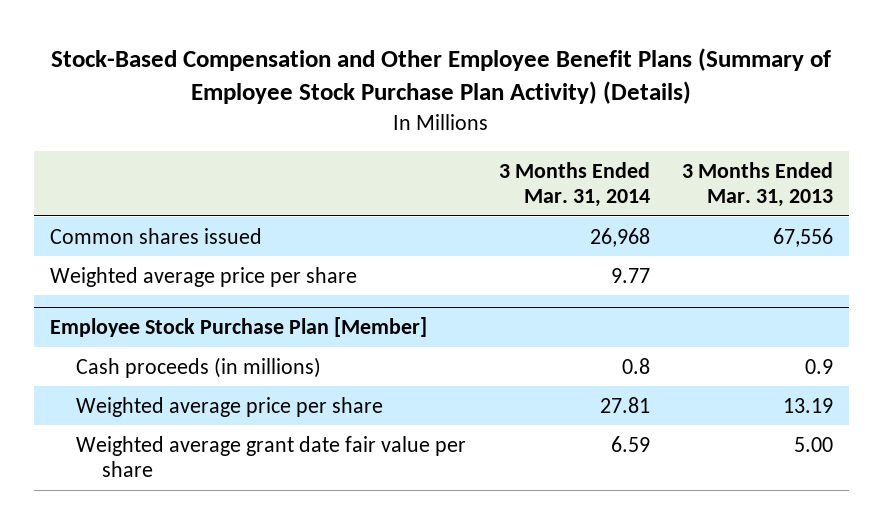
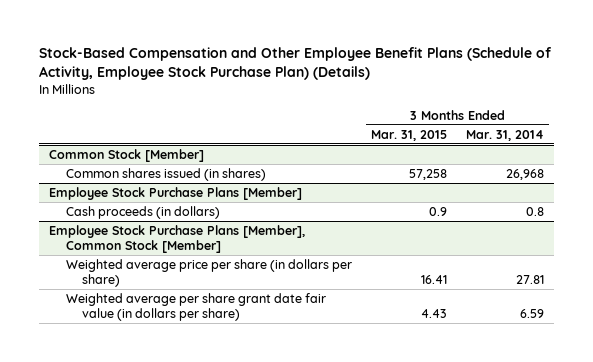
- Stock-Based Compensation and Other Employee Benefit Plans (Summary of Employee Stock Purchase Plan Activity) (Details)
+ Stock-Based Compensation and Other Employee Benefit Plans (Schedule of Activity, Employee Stock Purchase Plan) (Details)
- | 3 Months Ended Mar. 31, 2014 | 3 Months Ended Mar. 31, 2013
+ | 3 Months Ended Mar. 31, 2015 | 3 Months Ended Mar. 31, 2014
- Common shares issued | 26,968 | 67,556
- Weighted average price per share | 9.77 |
- Employee Stock Purchase Plan [Member]
- Cash proceeds (in millions) | 0.8 | 0.9
- Weighted average price per share | 27.81 | 13.19
- Weighted average grant date fair value per share | 6.59 | 5.00
+ Common Stock [Member]
+ Common shares issued (in shares) | 57,258 | 26,968
+ Employee Stock Purchase Plans [Member]
+ Cash proceeds (in dollars) | 0.9 | 0.8
+ Employee Stock Purchase Plans [Member], Common Stock [Member]
+ Weighted average price per share (in dollars per share) | 16.41 | 27.81
+ Weighted average per share grant date fair value (in dollars per share) | 4.43 | 6.59

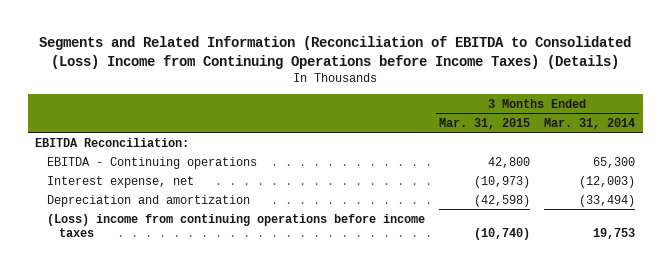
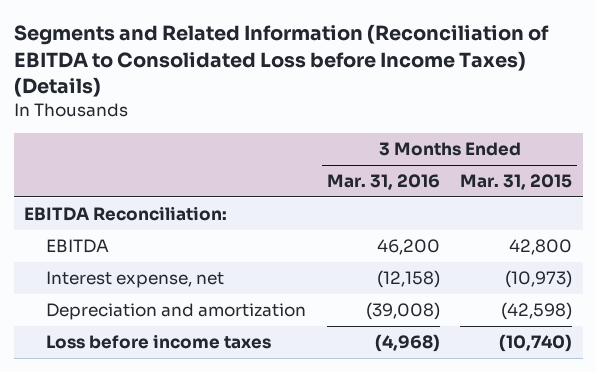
- Segments and Related Information (Reconciliation of EBITDA to Consolidated (Loss) Income from Continuing Operations before Income Taxes) (Details)
+ Segments and Related Information (Reconciliation of EBITDA to Consolidated Loss before Income Taxes) (Details)
- | 3 Months Ended Mar. 31, 2015 | 3 Months Ended Mar. 31, 2014
+ | 3 Months Ended Mar. 31, 2016 | 3 Months Ended Mar. 31, 2015
- EBITDA - Continuing operations | 42,800 | 65,300
+ EBITDA | 46,200 | 42,800
- (Loss) income from continuing operations before income taxes | (10,740) | 19,753
+ Loss before income taxes | (4,968) | (10,740)

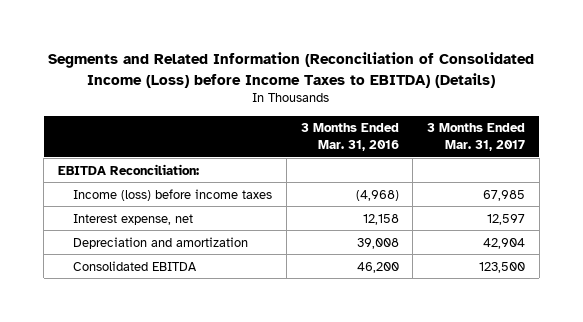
- Segments and Related Information (Reconciliation of EBITDA to Consolidated Loss before Income Taxes) (Details)
+ Segments and Related Information (Reconciliation of Consolidated Income (Loss) before Income Taxes to EBITDA) (Details)
- | 3 Months Ended Mar. 31, 2016 | 3 Months Ended Mar. 31, 2015
+ | 3 Months Ended Mar. 31, 2016 | 3 Months Ended Mar. 31, 2017
- EBITDA | 46,200 | 42,800
- Interest expense, net | (12,158) | (10,973)
- Depreciation and amortization | (39,008) | (42,598)
- Loss before income taxes | (4,968) | (10,740)
+ Income (loss) before income taxes | (4,968) | 67,985
+ Interest expense, net | 12,158 | 12,597
+ Depreciation and amortization | 39,008 | 42,904
+ Consolidated EBITDA | 46,200 | 123,500

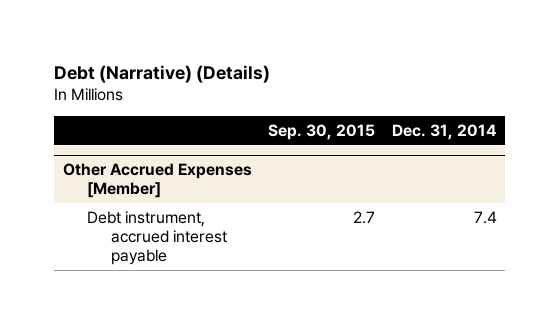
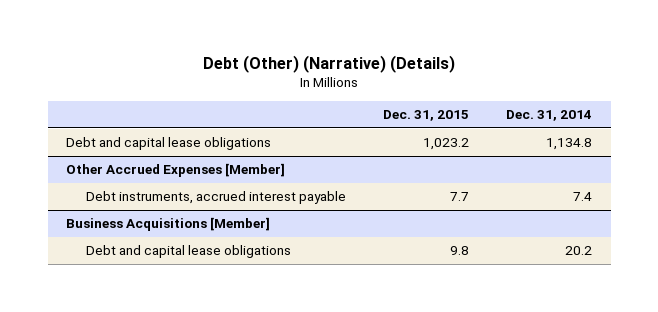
- Debt (Narrative) (Details)
+ Debt (Other) (Narrative) (Details)
- | Sep. 30, 2015 | Dec. 31, 2014
+ | Dec. 31, 2015 | Dec. 31, 2014
+ Debt and capital lease obligations | 1,023.2 | 1,134.8
@ Other Accrued Expenses [Member]
- Debt instrument, accrued interest payable | 2.7 | 7.4
+ Debt instruments, accrued interest payable | 7.7 | 7.4
+ Business Acquisitions [Member]
+ Debt and capital lease obligations | 9.8 | 20.2

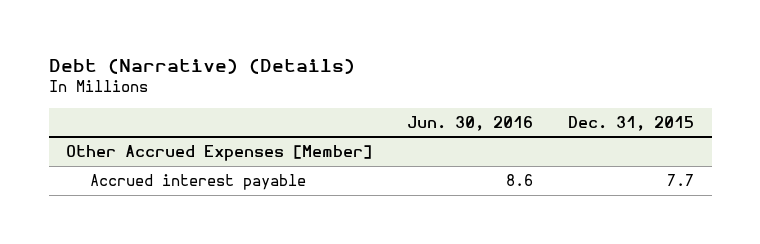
- Debt (Other) (Narrative) (Details)
+ Debt (Narrative) (Details)
- | Dec. 31, 2015 | Dec. 31, 2014
+ | Jun. 30, 2016 | Dec. 31, 2015
- Debt and capital lease obligations | 1,023.2 | 1,134.8
@ Other Accrued Expenses [Member]
- Debt instruments, accrued interest payable | 7.7 | 7.4
- Business Acquisitions [Member]
- Debt and capital lease obligations | 9.8 | 20.2
@ Other Accrued Expenses [Member]
+ Accrued interest payable | 8.6 | 7.7

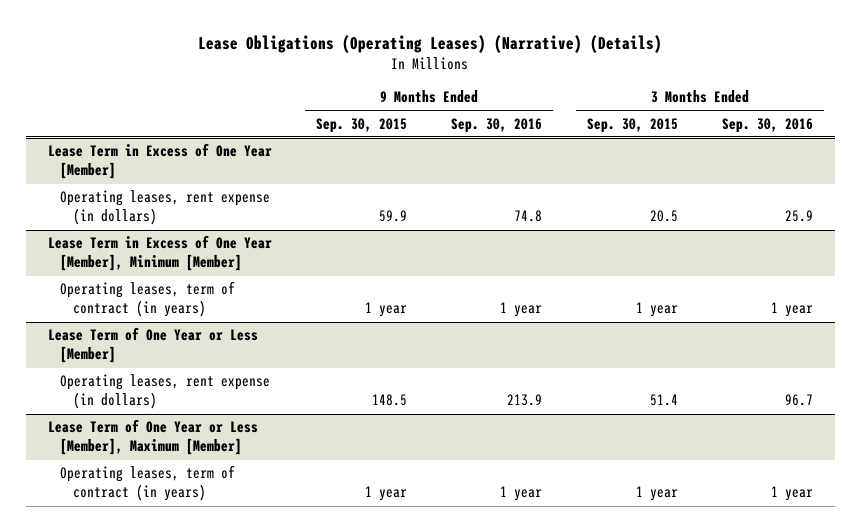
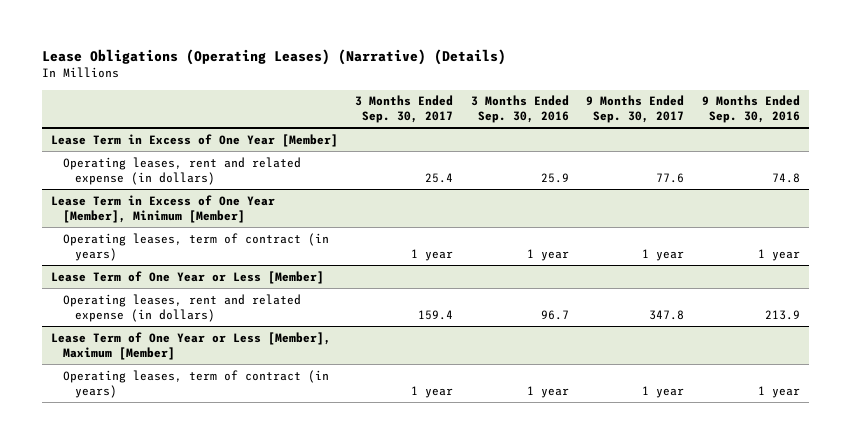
- | 9 Months Ended Sep. 30, 2015 | 9 Months Ended Sep. 30, 2016 | 3 Months Ended Sep. 30, 2015 | 3 Months Ended Sep. 30, 2016
+ | 3 Months Ended Sep. 30, 2017 | 3 Months Ended Sep. 30, 2016 | 9 Months Ended Sep. 30, 2017 | 9 Months Ended Sep. 30, 2016
@ Lease Term in Excess of One Year [Member]
- Operating leases, rent expense (in dollars) | 59.9 | 74.8 | 20.5 | 25.9
+ Operating leases, rent and related expense (in dollars) | 25.4 | 25.9 | 77.6 | 74.8
@ Lease Term of One Year or Less [Member]
- Operating leases, rent expense (in dollars) | 148.5 | 213.9 | 51.4 | 96.7
+ Operating leases, rent and related expense (in dollars) | 159.4 | 96.7 | 347.8 | 213.9

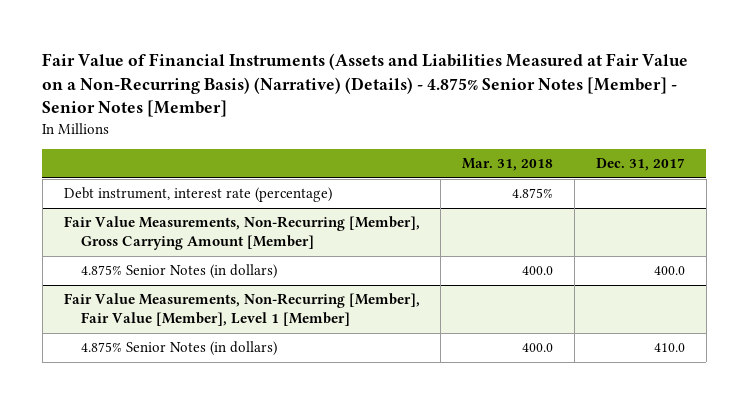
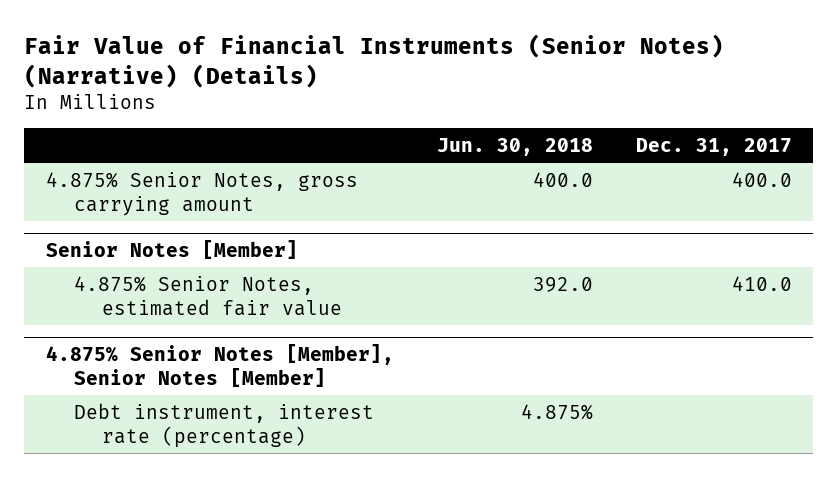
- Fair Value of Financial Instruments (Assets and Liabilities Measured at Fair Value on a Non-Recurring Basis) (Narrative) (Details) - 4.875% Senior Notes [Member] - Senior Notes [Member]
+ Fair Value of Financial Instruments (Senior Notes) (Narrative) (Details)
- | Mar. 31, 2018 | Dec. 31, 2017
+ | Jun. 30, 2018 | Dec. 31, 2017
+ 4.875% Senior Notes, gross carrying amount | 400.0 | 400.0
+ Senior Notes [Member]
+ 4.875% Senior Notes, estimated fair value | 392.0 | 410.0
+ 4.875% Senior Notes [Member], Senior Notes [Member]
- Fair Value Measurements, Non-Recurring [Member], Gross Carrying Amount [Member]
- 4.875% Senior Notes (in dollars) | 400.0 | 400.0
- Fair Value Measurements, Non-Recurring [Member], Fair Value [Member], Level 1 [Member]
- 4.875% Senior Notes (in dollars) | 400.0 | 410.0

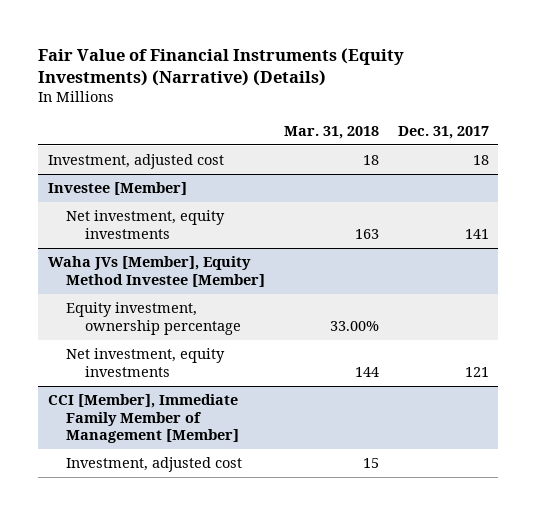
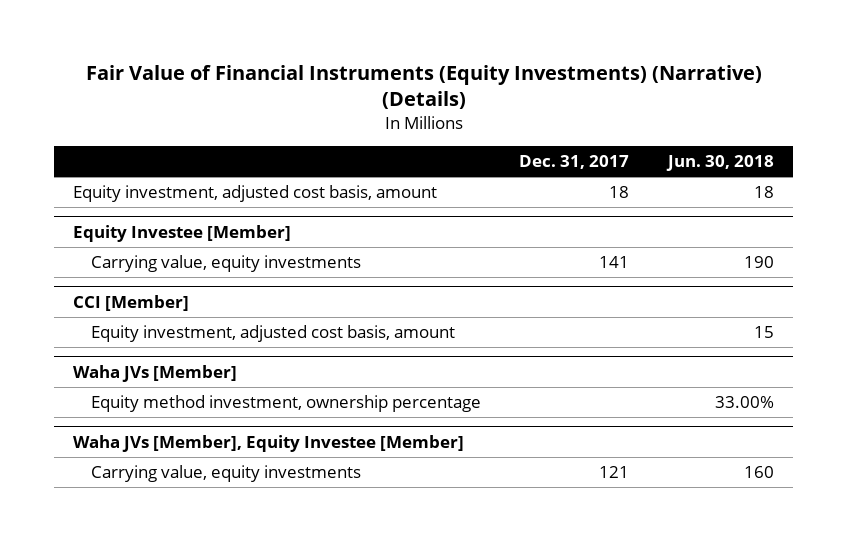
- | Mar. 31, 2018 | Dec. 31, 2017
+ | Dec. 31, 2017 | Jun. 30, 2018
- Investment, adjusted cost | 18 | 18
- Investee [Member]
- Net investment, equity investments | 163 | 141
- Waha JVs [Member], Equity Method Investee [Member]
- Equity investment, ownership percentage | 33.00% |
- Net investment, equity investments | 144 | 121
- CCI [Member], Immediate Family Member of Management [Member]
- Investment, adjusted cost | 15 |
+ Equity investment, adjusted cost basis, amount | 18 | 18
+ Equity Investee [Member]
+ Carrying value, equity investments | 141 | 190
+ CCI [Member]
+ Equity investment, adjusted cost basis, amount | | 15
+ Waha JVs [Member]
+ Equity method investment, ownership percentage | | 33.00%
+ Waha JVs [Member], Equity Investee [Member]
+ Carrying value, equity investments | 121 | 160

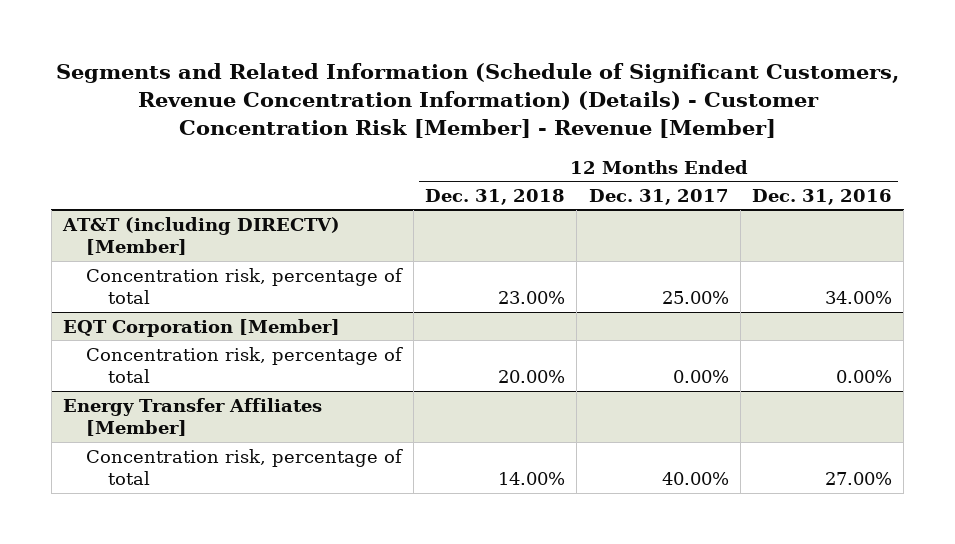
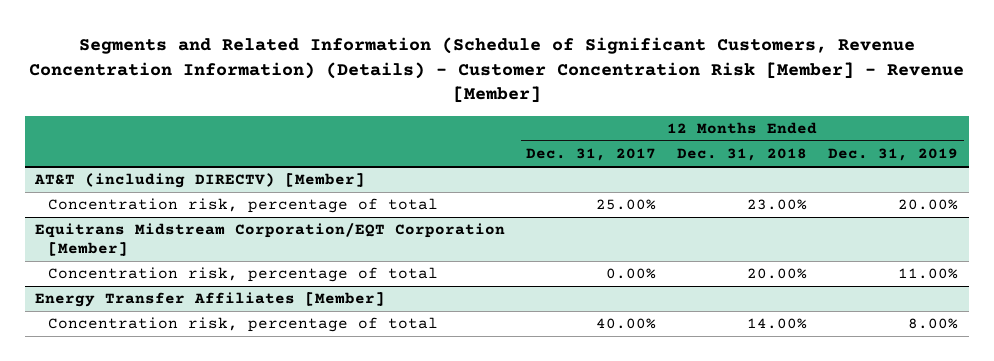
- | 12 Months Ended Dec. 31, 2018 | 12 Months Ended Dec. 31, 2017 | 12 Months Ended Dec. 31, 2016
+ | 12 Months Ended Dec. 31, 2017 | 12 Months Ended Dec. 31, 2018 | 12 Months Ended Dec. 31, 2019
- EQT Corporation [Member]
+ Equitrans Midstream Corporation/EQT Corporation [Member]

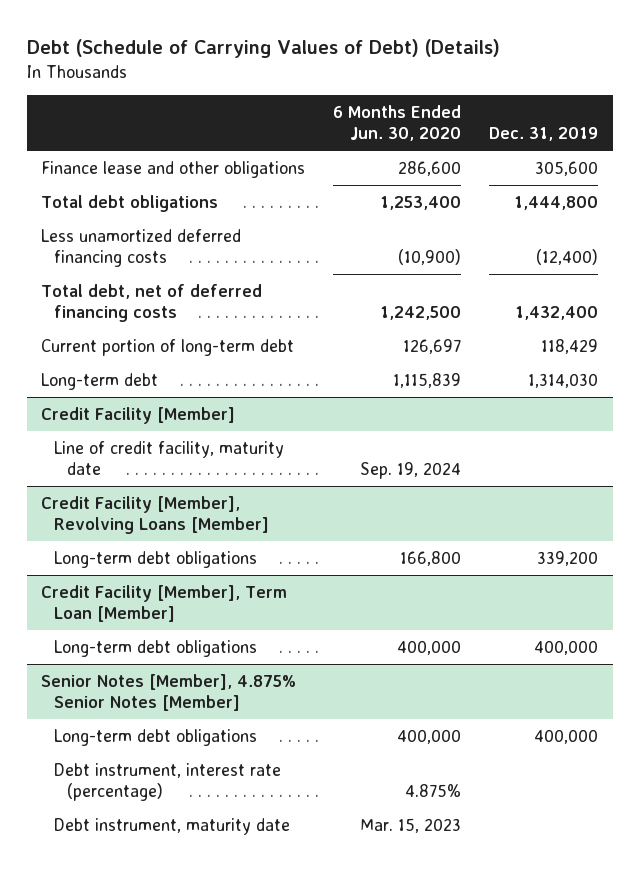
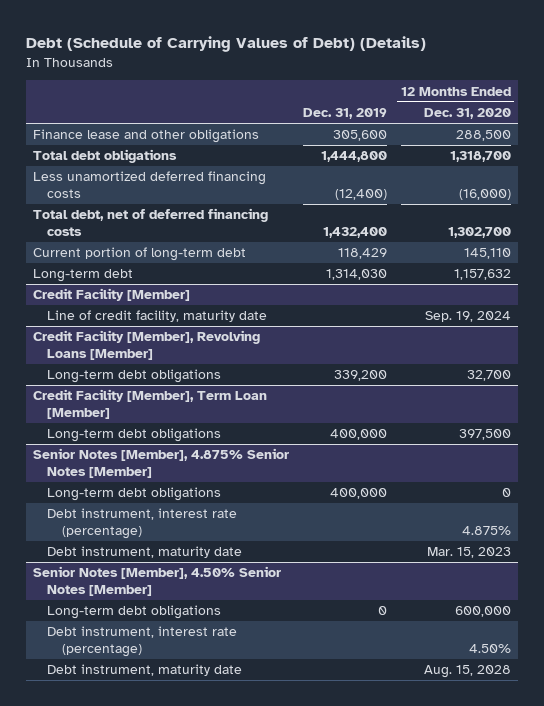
- | 6 Months Ended Jun. 30, 2020 | Dec. 31, 2019
+ | Dec. 31, 2019 | 12 Months Ended Dec. 31, 2020
+ Senior Notes [Member], 4.50% Senior Notes [Member]
+ Long-term debt obligations | 0 | 600,000
+ Debt instrument, interest rate (percentage) | | 4.50%
+ Debt instrument, maturity date | | Aug. 15, 2028

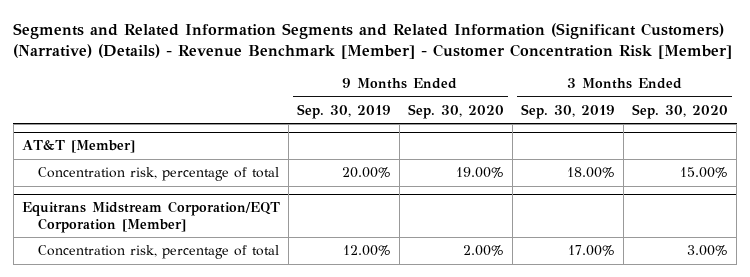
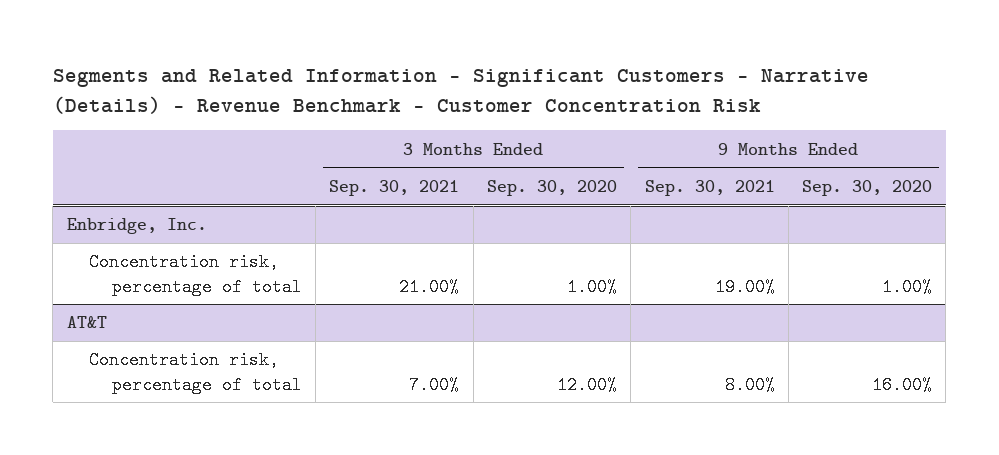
- Segments and Related Information Segments and Related Information (Significant Customers) (Narrative) (Details) - Revenue Benchmark [Member] - Customer Concentration Risk [Member]
+ Segments and Related Information - Significant Customers - Narrative (Details) - Revenue Benchmark - Customer Concentration Risk
- | 9 Months Ended Sep. 30, 2019 | 9 Months Ended Sep. 30, 2020 | 3 Months Ended Sep. 30, 2019 | 3 Months Ended Sep. 30, 2020
+ | 3 Months Ended Sep. 30, 2021 | 3 Months Ended Sep. 30, 2020 | 9 Months Ended Sep. 30, 2021 | 9 Months Ended Sep. 30, 2020
- AT&T [Member]
- Concentration risk, percentage of total | 20.00% | 19.00% | 18.00% | 15.00%
- Equitrans Midstream Corporation/EQT Corporation [Member]
- Concentration risk, percentage of total | 12.00% | 2.00% | 17.00% | 3.00%
+ Enbridge, Inc.
+ Concentration risk, percentage of total | 21.00% | 1.00% | 19.00% | 1.00%
+ AT&T
+ Concentration risk, percentage of total | 7.00% | 12.00% | 8.00% | 16.00%

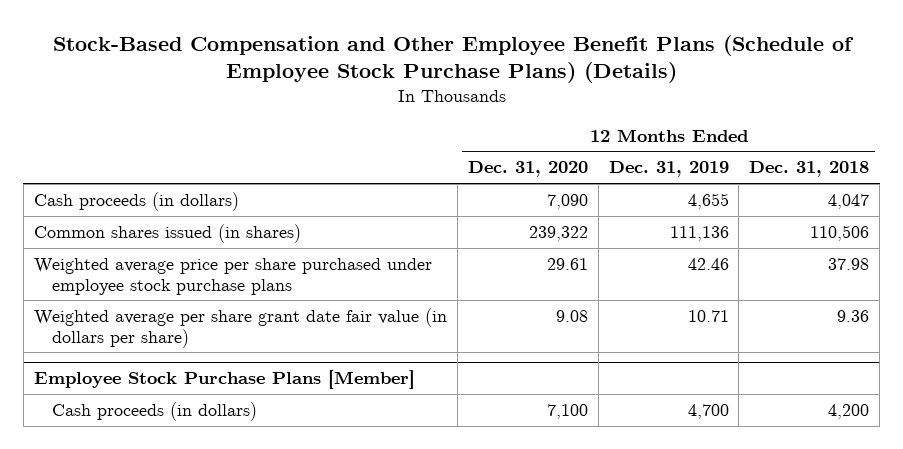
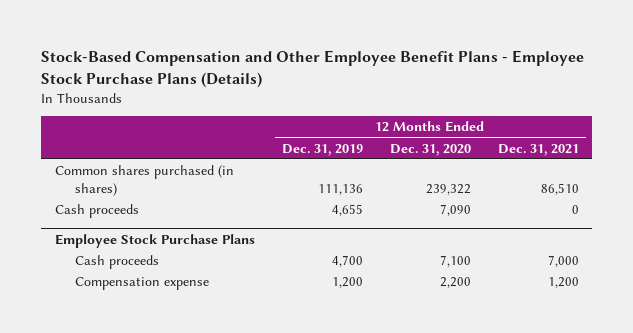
- Stock-Based Compensation and Other Employee Benefit Plans (Schedule of Employee Stock Purchase Plans) (Details)
+ Stock-Based Compensation and Other Employee Benefit Plans - Employee Stock Purchase Plans (Details)
- | 12 Months Ended Dec. 31, 2020 | 12 Months Ended Dec. 31, 2019 | 12 Months Ended Dec. 31, 2018
+ | 12 Months Ended Dec. 31, 2019 | 12 Months Ended Dec. 31, 2020 | 12 Months Ended Dec. 31, 2021
- Cash proceeds (in dollars) | 7,090 | 4,655 | 4,047
- Common shares issued (in shares) | 239,322 | 111,136 | 110,506
- Weighted average price per share purchased under employee stock purchase plans | 29.61 | 42.46 | 37.98
- Weighted average per share grant date fair value (in dollars per share) | 9.08 | 10.71 | 9.36
- Employee Stock Purchase Plans [Member]
- Cash proceeds (in dollars) | 7,100 | 4,700 | 4,200
+ Common shares purchased (in shares) | 111,136 | 239,322 | 86,510
+ Cash proceeds | 4,655 | 7,090 | 0
+ Employee Stock Purchase Plans
+ Cash proceeds | 4,700 | 7,100 | 7,000
+ Compensation expense | 1,200 | 2,200 | 1,200

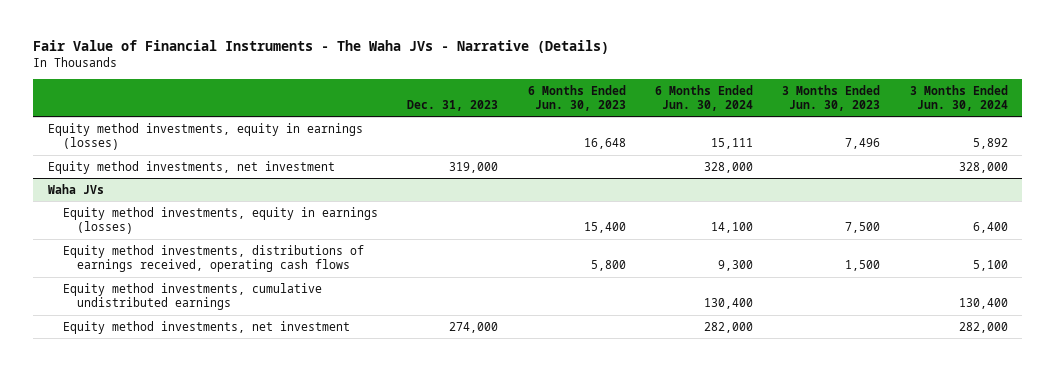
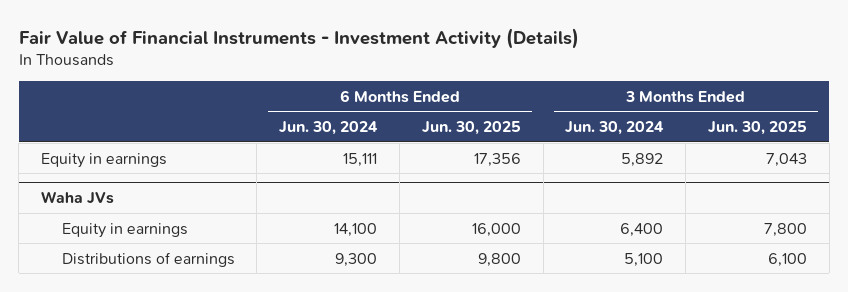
- Fair Value of Financial Instruments - The Waha JVs - Narrative (Details)
+ Fair Value of Financial Instruments - Investment Activity (Details)
- | Dec. 31, 2023 | 6 Months Ended Jun. 30, 2023 | 6 Months Ended Jun. 30, 2024 | 3 Months Ended Jun. 30, 2023 | 3 Months Ended Jun. 30, 2024
+ | 6 Months Ended Jun. 30, 2024 | 6 Months Ended Jun. 30, 2025 | 3 Months Ended Jun. 30, 2024 | 3 Months Ended Jun. 30, 2025
- Equity method investments, equity in earnings (losses) | | 16,648 | 15,111 | 7,496 | 5,892
- Equity method investments, net investment | 319,000 | | 328,000 | | 328,000
+ Equity in earnings | 15,111 | 17,356 | 5,892 | 7,043
@ Waha JVs
- Equity method investments, equity in earnings (losses) | | 15,400 | 14,100 | 7,500 | 6,400
- Equity method investments, distributions of earnings received, operating cash flows | | 5,800 | 9,300 | 1,500 | 5,100
- Equity method investments, cumulative undistributed earnings | | | 130,400 | | 130,400
- Equity method investments, net investment | 274,000 | | 282,000 | | 282,000
+ Equity in earnings | 14,100 | 16,000 | 6,400 | 7,800
+ Distributions of earnings | 9,300 | 9,800 | 5,100 | 6,100

